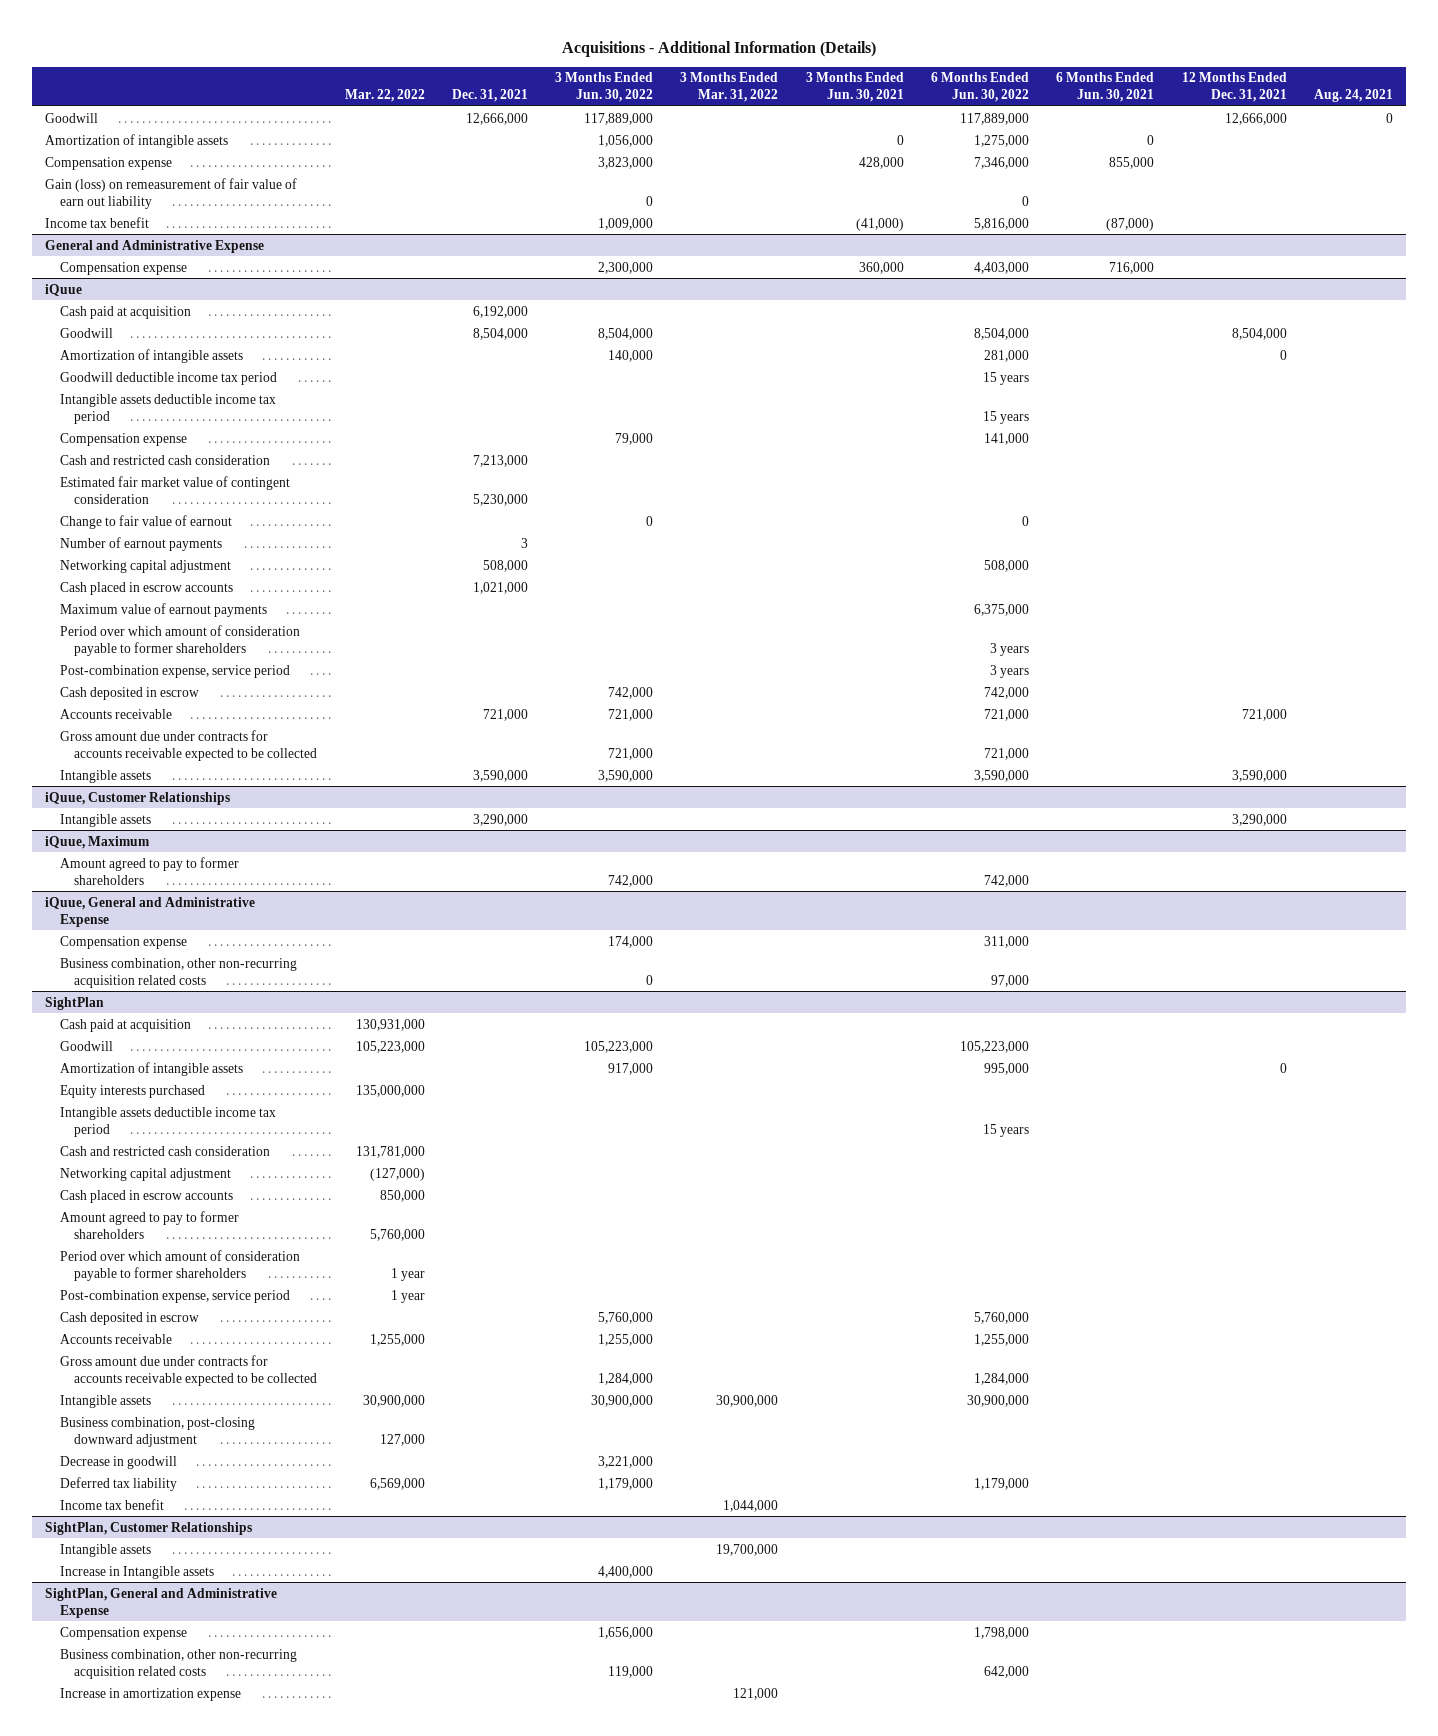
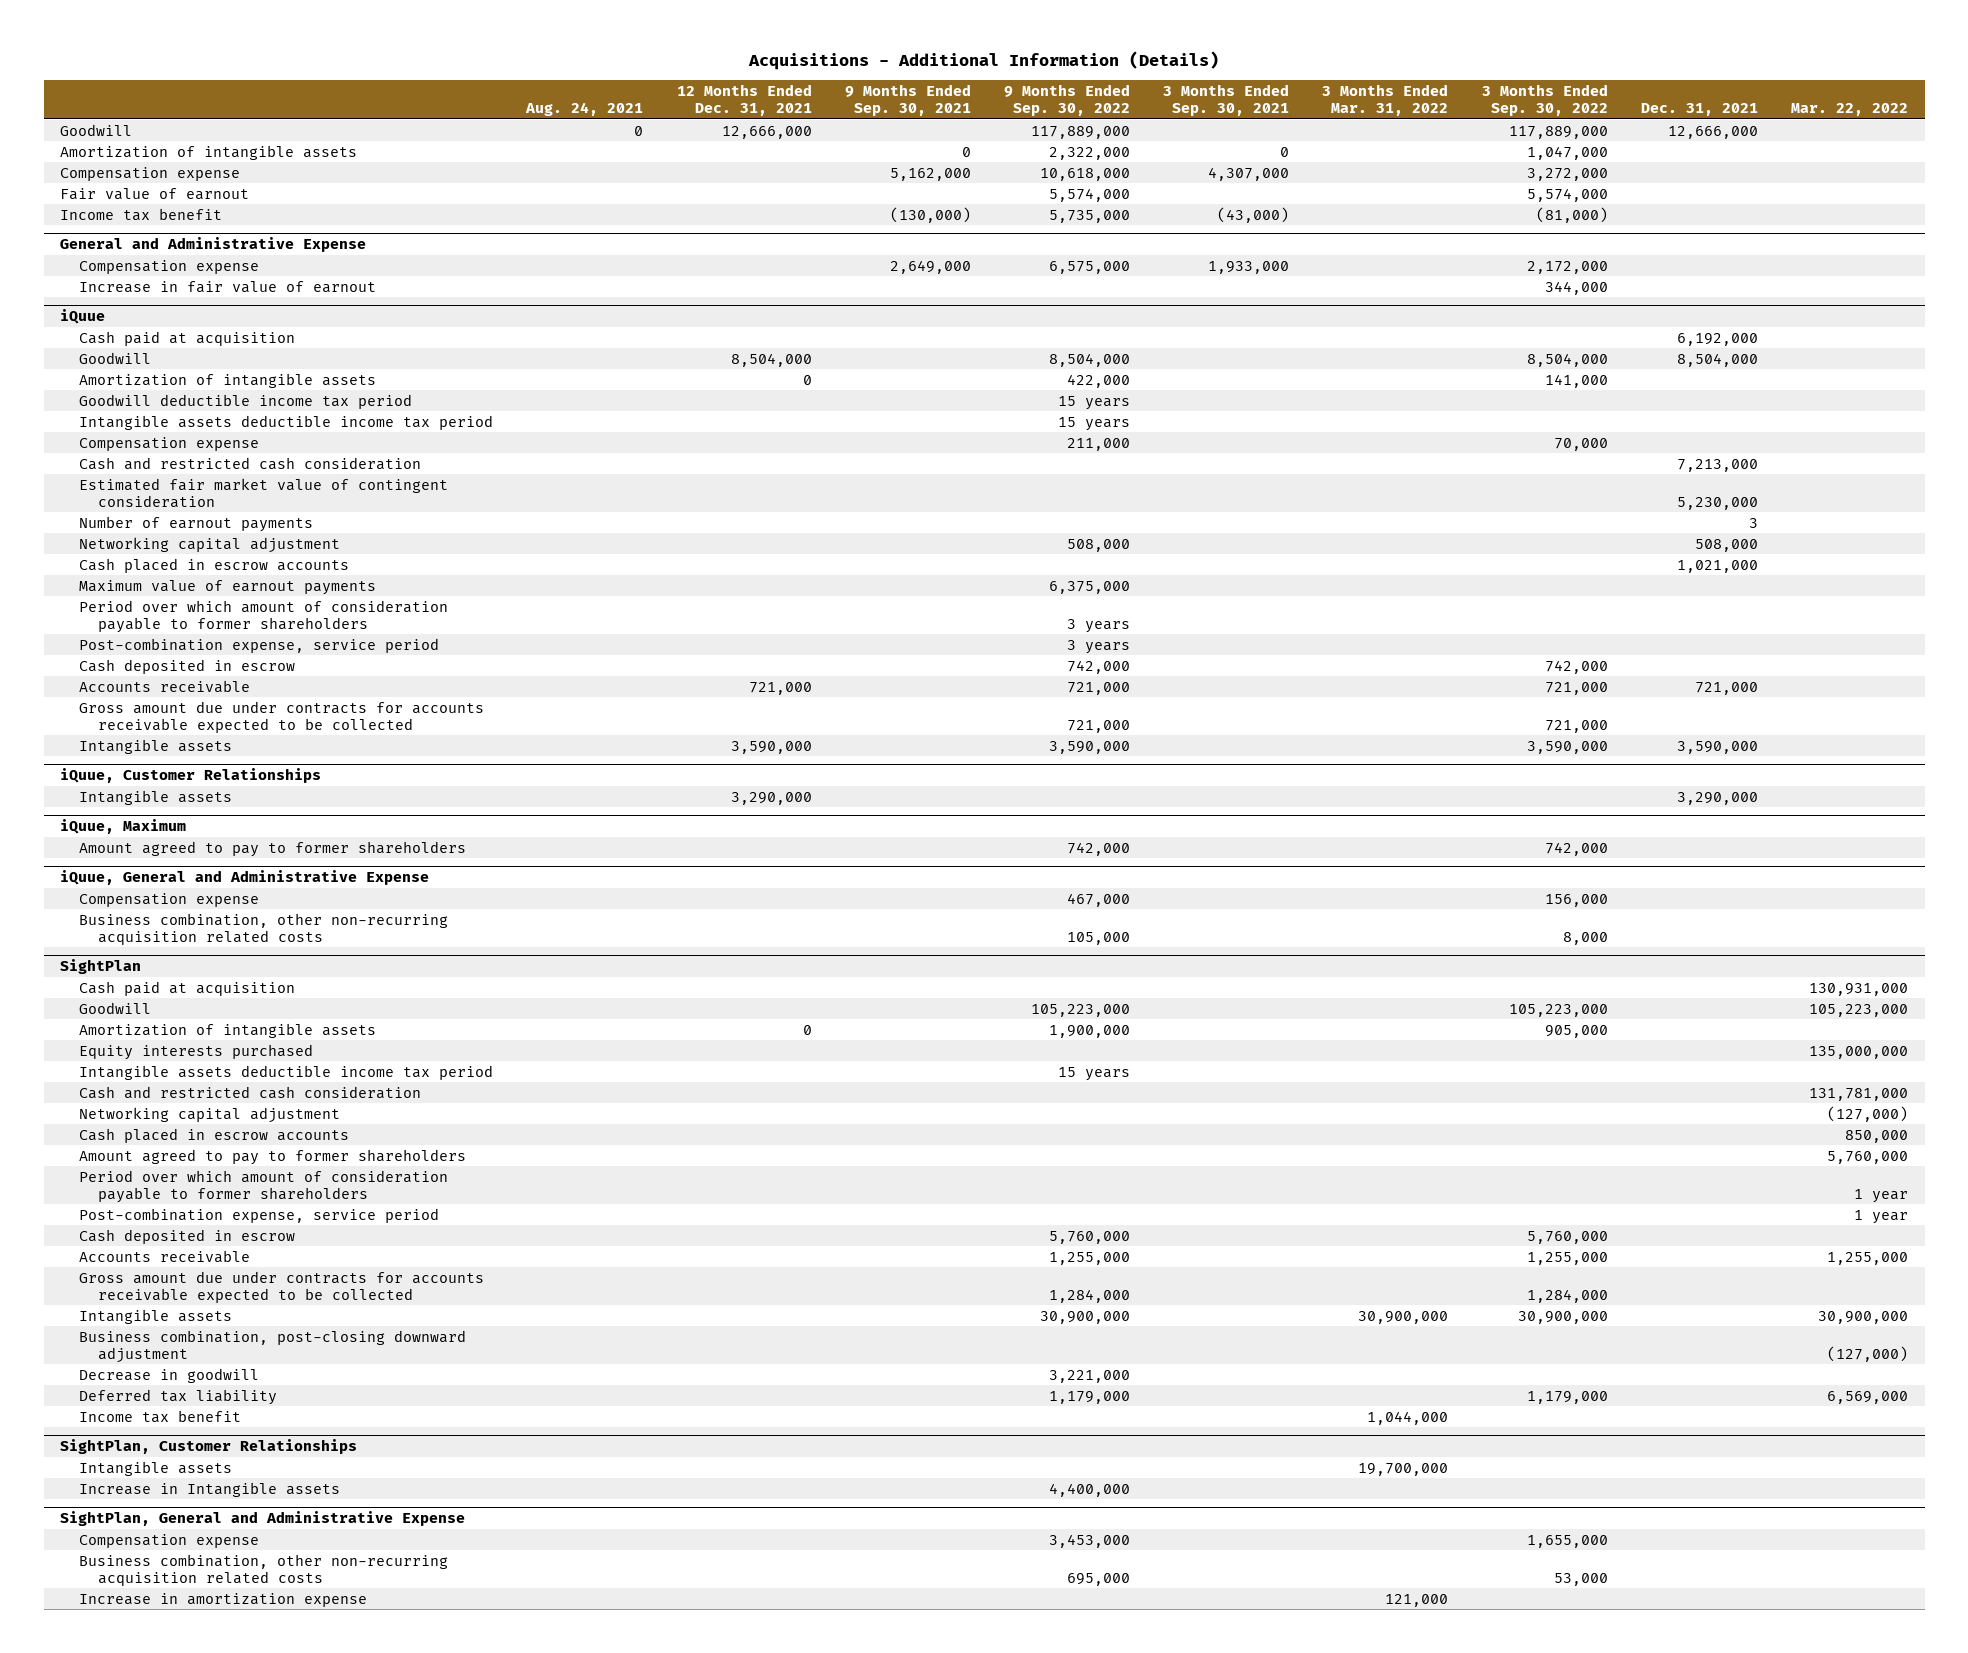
- | Mar. 22, 2022 | Dec. 31, 2021 | 3 Months Ended Jun. 30, 2022 | 3 Months Ended Mar. 31, 2022 | 3 Months Ended Jun. 30, 2021 | 6 Months Ended Jun. 30, 2022 | 6 Months Ended Jun. 30, 2021 | 12 Months Ended Dec. 31, 2021 | Aug. 24, 2021
+ | Aug. 24, 2021 | 12 Months Ended Dec. 31, 2021 | 9 Months Ended Sep. 30, 2021 | 9 Months Ended Sep. 30, 2022 | 3 Months Ended Sep. 30, 2021 | 3 Months Ended Mar. 31, 2022 | 3 Months Ended Sep. 30, 2022 | Dec. 31, 2021 | Mar. 22, 2022
- Gain (loss) on remeasurement of fair value of earn out liability | | | 0 | | | 0 | | |
+ Fair value of earnout | | | | 5,574,000 | | | 5,574,000 | |
@ General and Administrative Expense
+ Increase in fair value of earnout | | | | | | | 344,000 | |
@ iQuue
- Change to fair value of earnout | | | 0 | | | 0 | | |
@ SightPlan
- Business combination, post-closing downward adjustment | 127,000 | | | | | | | |
+ Business combination, post-closing downward adjustment | | | | | | | | | (127,000)

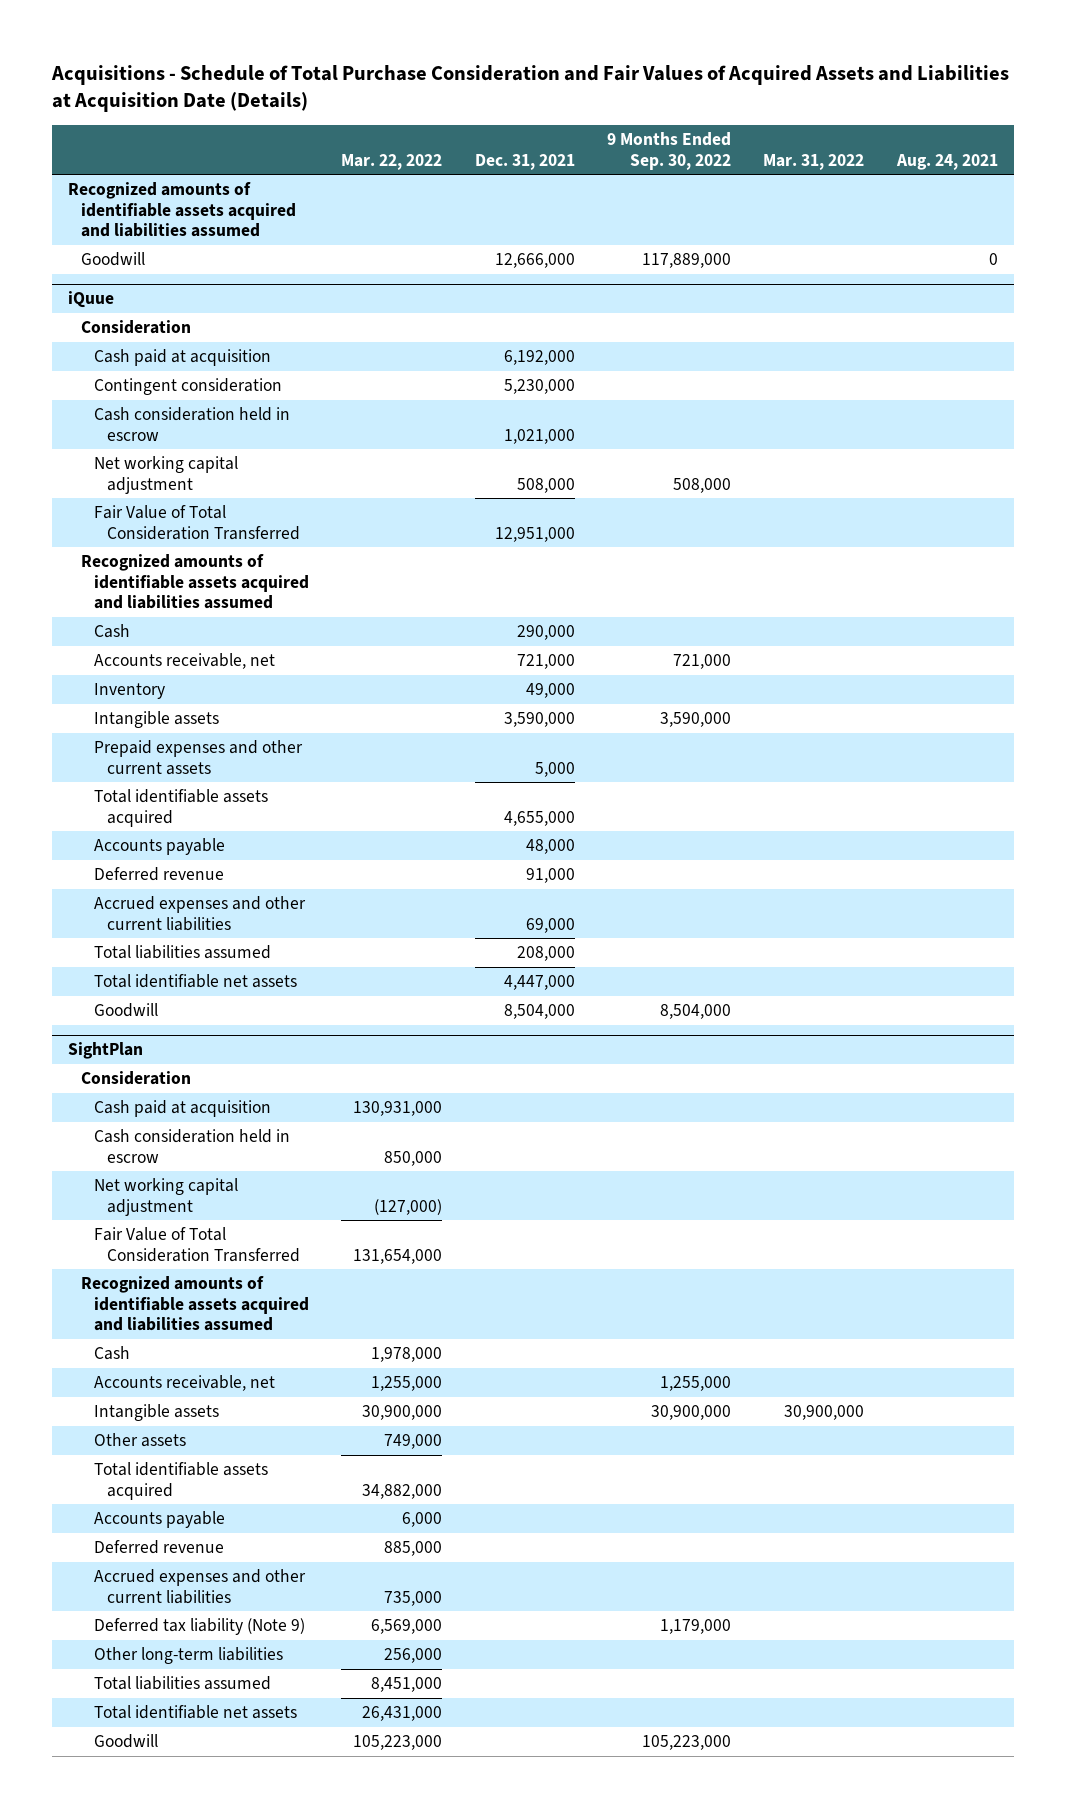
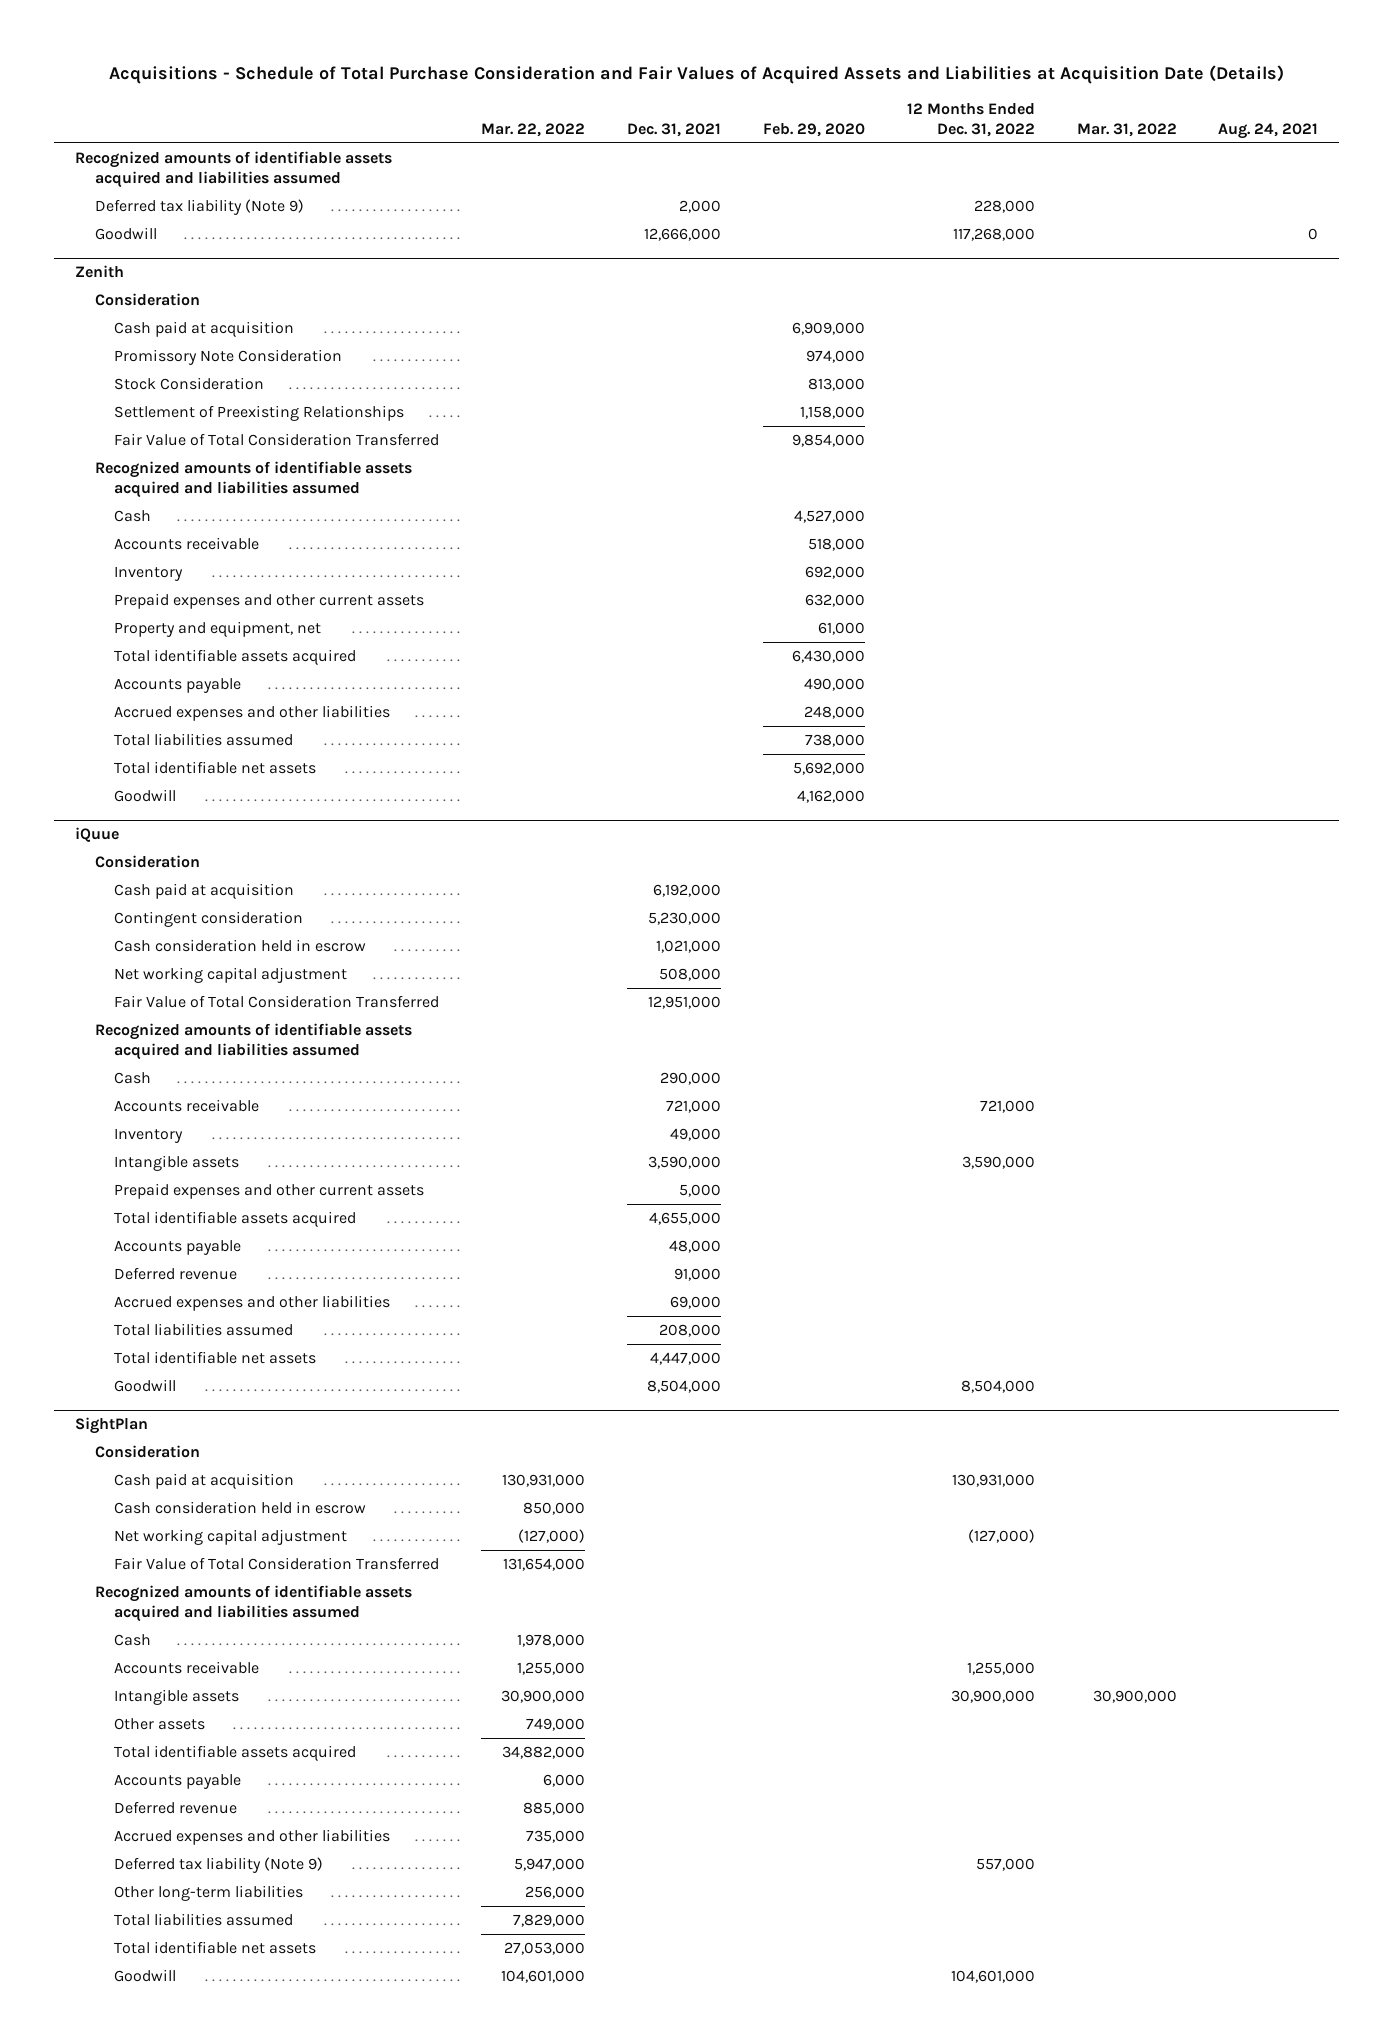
- | Mar. 22, 2022 | Dec. 31, 2021 | 9 Months Ended Sep. 30, 2022 | Mar. 31, 2022 | Aug. 24, 2021
+ | Mar. 22, 2022 | Dec. 31, 2021 | Feb. 29, 2020 | 12 Months Ended Dec. 31, 2022 | Mar. 31, 2022 | Aug. 24, 2021
+ Deferred tax liability (Note 9) | | 2,000 | | 228,000 | |
+ Zenith
+ Consideration
+ Cash paid at acquisition | | | 6,909,000 | | |
+ Promissory Note Consideration | | | 974,000 | | |
+ Stock Consideration | | | 813,000 | | |
+ Settlement of Preexisting Relationships | | | 1,158,000 | | |
+ Fair Value of Total Consideration Transferred | | | 9,854,000 | | |
+ Recognized amounts of identifiable assets acquired and liabilities assumed
+ Cash | | | 4,527,000 | | |
+ Accounts receivable | | | 518,000 | | |
+ Inventory | | | 692,000 | | |
+ Prepaid expenses and other current assets | | | 632,000 | | |
+ Property and equipment, net | | | 61,000 | | |
+ Total identifiable assets acquired | | | 6,430,000 | | |
+ Accounts payable | | | 490,000 | | |
+ Accrued expenses and other liabilities | | | 248,000 | | |
+ Total liabilities assumed | | | 738,000 | | |
+ Total identifiable net assets | | | 5,692,000 | | |
+ Goodwill | | | 4,162,000 | | |
@ iQuue
- Accounts receivable, net | | 721,000 | 721,000 | |
+ Accounts receivable | | 721,000 | | 721,000 | |
- Accrued expenses and other current liabilities | | 69,000 | | |
+ Accrued expenses and other liabilities | | 69,000 | | | |
@ SightPlan
- Accounts receivable, net | 1,255,000 | | 1,255,000 | |
+ Accounts receivable | 1,255,000 | | | 1,255,000 | |
- Accrued expenses and other current liabilities | 735,000 | | | |
- Deferred tax liability (Note 9) | 6,569,000 | | 1,179,000 | |
+ Accrued expenses and other liabilities | 735,000 | | | | |
+ Deferred tax liability (Note 9) | 5,947,000 | | | 557,000 | |
- Total liabilities assumed | 8,451,000 | | | |
- Total identifiable net assets | 26,431,000 | | | |
- Goodwill | 105,223,000 | | 105,223,000 | |
+ Total liabilities assumed | 7,829,000 | | | | |
+ Total identifiable net assets | 27,053,000 | | | | |
+ Goodwill | 104,601,000 | | | 104,601,000 | |

